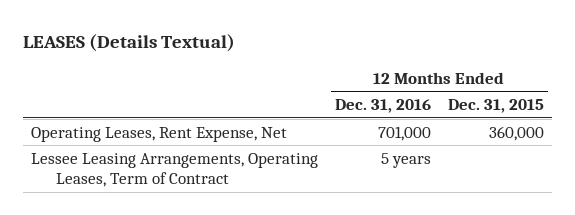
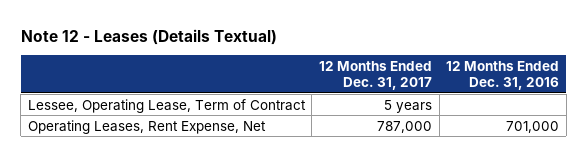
- LEASES (Details Textual)
+ Note 12 - Leases (Details Textual)
- | 12 Months Ended Dec. 31, 2016 | 12 Months Ended Dec. 31, 2015
+ | 12 Months Ended Dec. 31, 2017 | 12 Months Ended Dec. 31, 2016
+ Lessee, Operating Lease, Term of Contract | 5 years |
- Lessee Leasing Arrangements, Operating Leases, Term of Contract | 5 years |

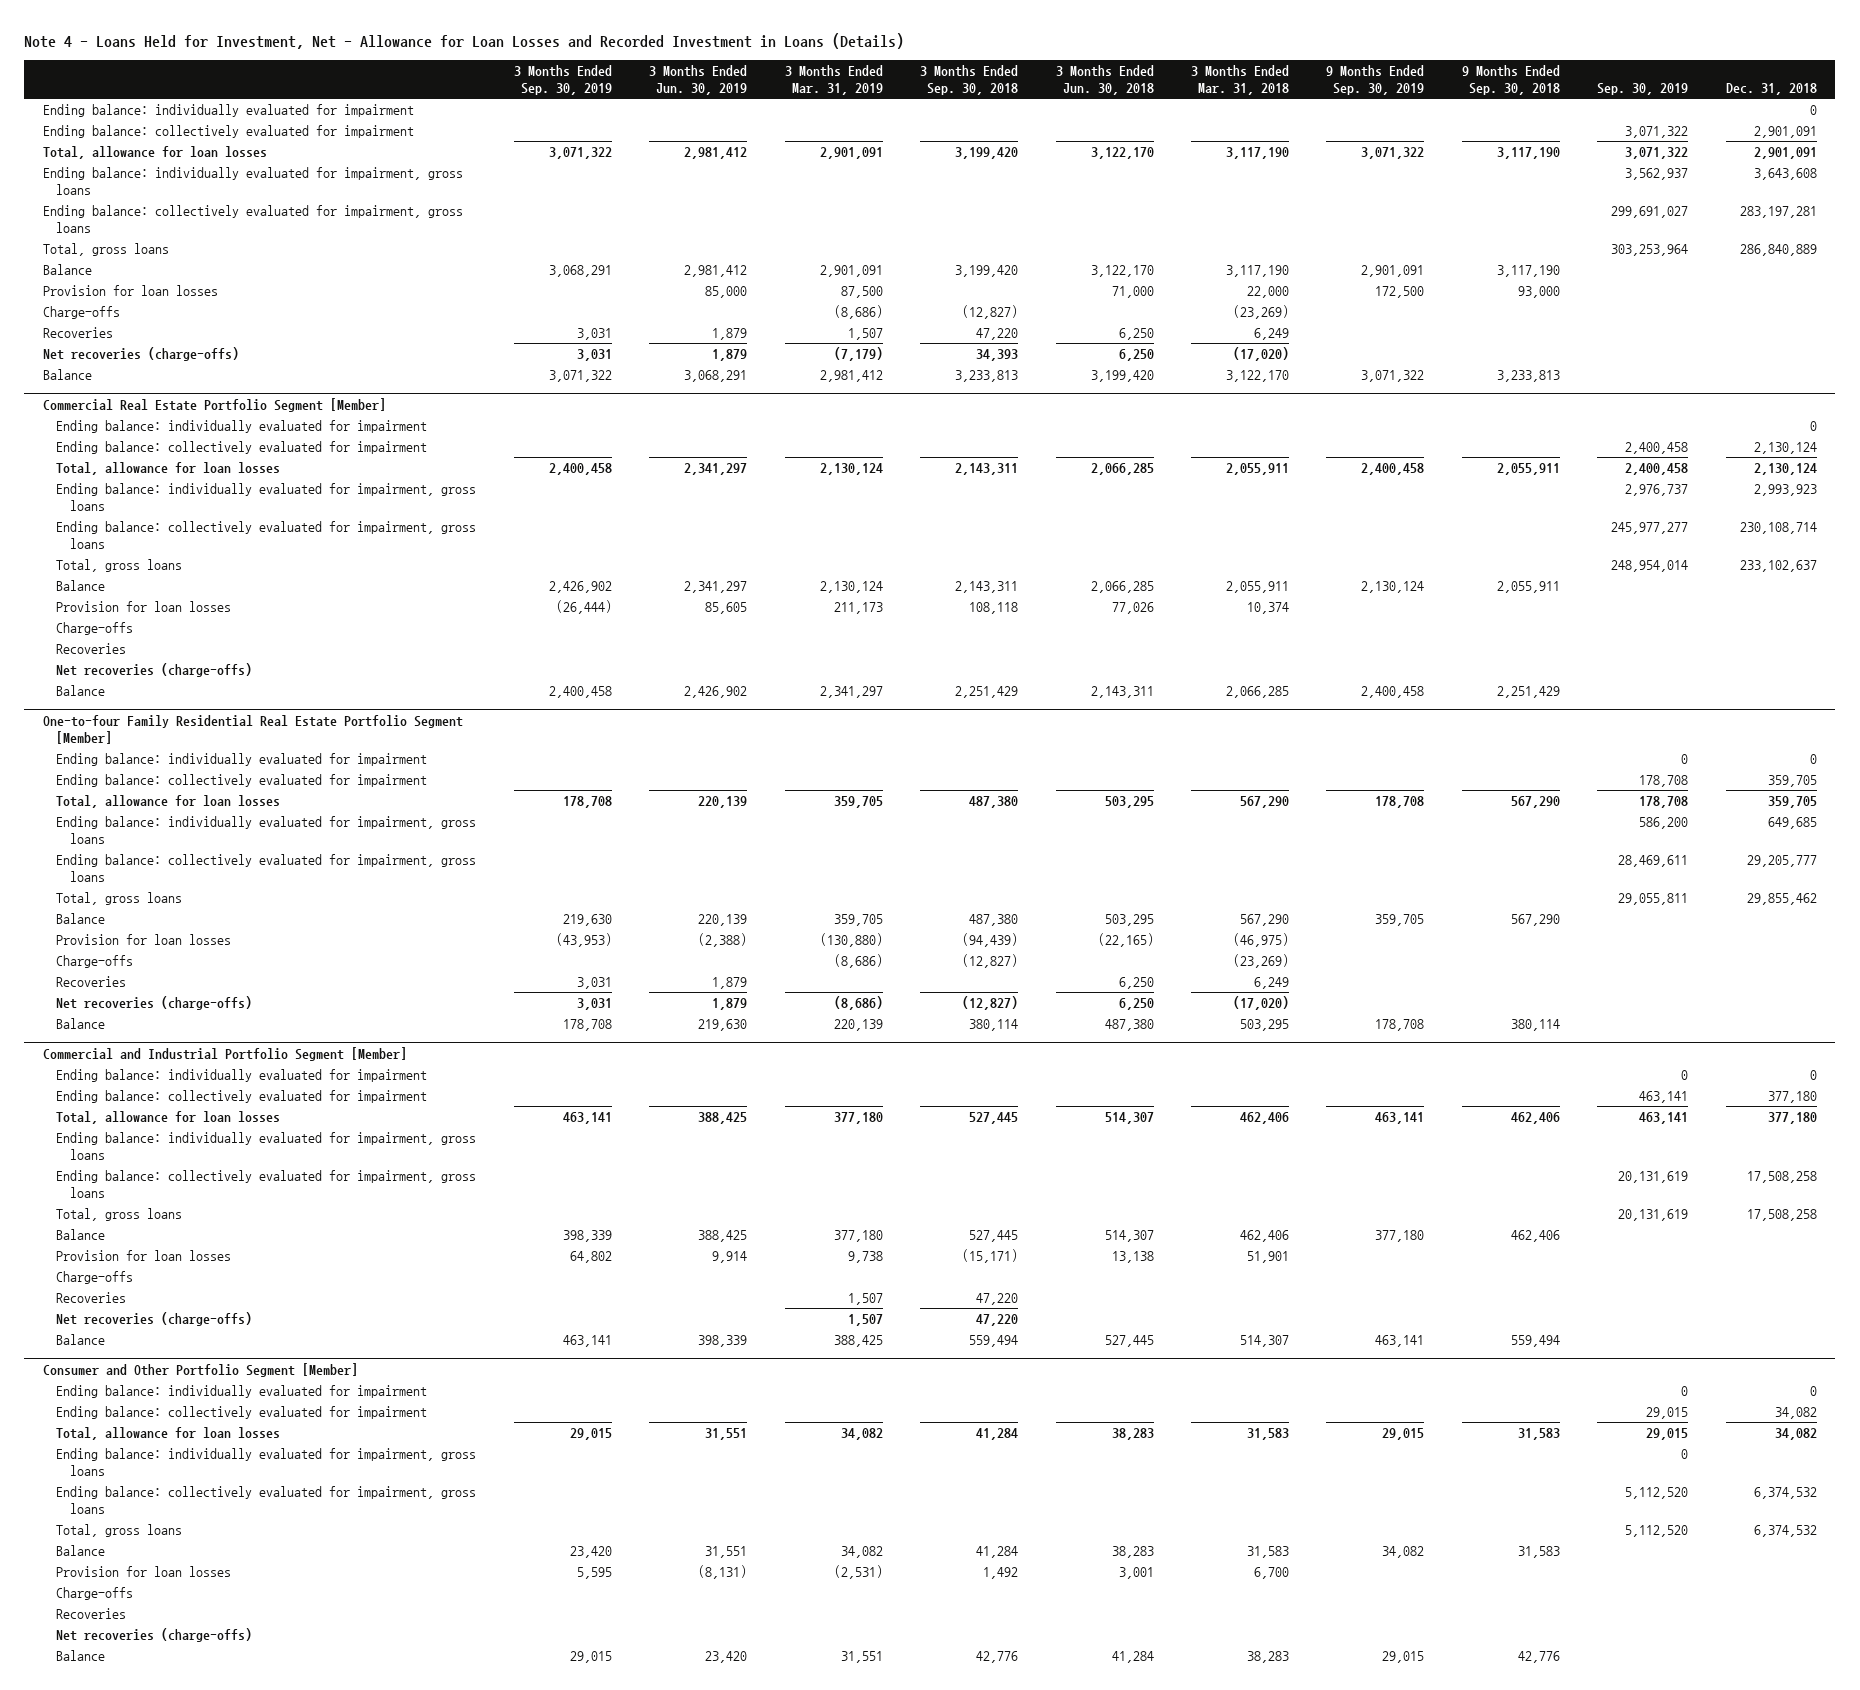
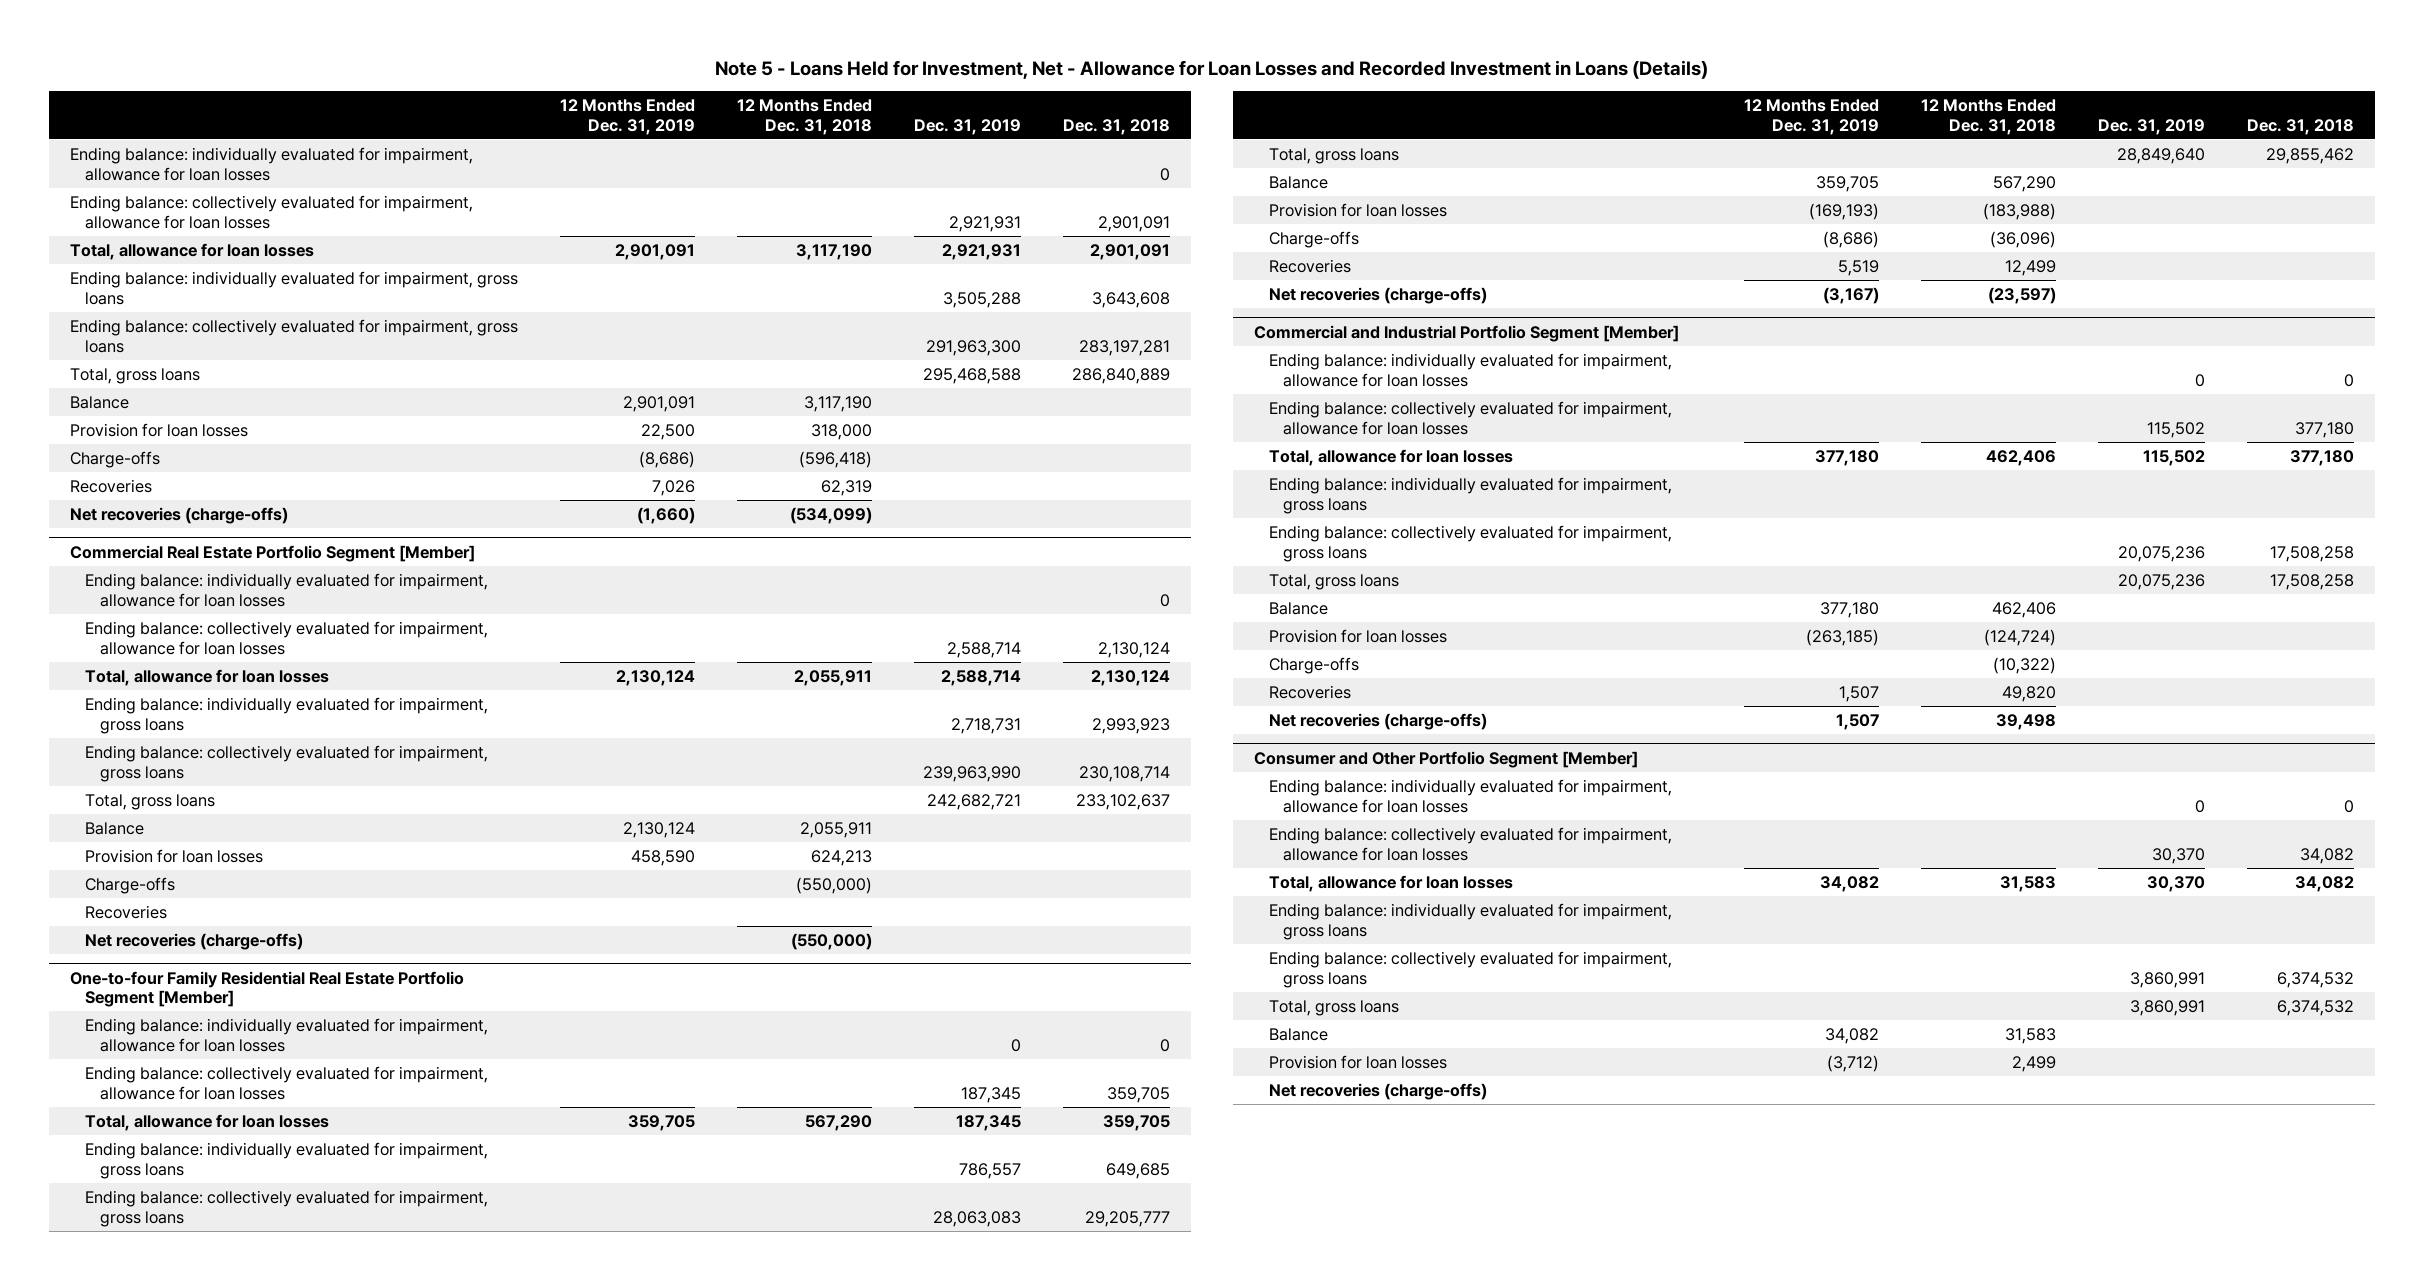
- Note 4 - Loans Held for Investment, Net - Allowance for Loan Losses and Recorded Investment in Loans (Details)
+ Note 5 - Loans Held for Investment, Net - Allowance for Loan Losses and Recorded Investment in Loans (Details)
- | 3 Months Ended Sep. 30, 2019 | 3 Months Ended Jun. 30, 2019 | 3 Months Ended Mar. 31, 2019 | 3 Months Ended Sep. 30, 2018 | 3 Months Ended Jun. 30, 2018 | 3 Months Ended Mar. 31, 2018 | 9 Months Ended Sep. 30, 2019 | 9 Months Ended Sep. 30, 2018 | Sep. 30, 2019 | Dec. 31, 2018
+ | 12 Months Ended Dec. 31, 2019 | 12 Months Ended Dec. 31, 2018 | Dec. 31, 2019 | Dec. 31, 2018
- Ending balance: individually evaluated for impairment | | | | | | | | | | 0
- Ending balance: collectively evaluated for impairment | | | | | | | | | 3,071,322 | 2,901,091
+ Ending balance: individually evaluated for impairment, allowance for loan losses | | | | 0
+ Ending balance: collectively evaluated for impairment, allowance for loan losses | | | 2,921,931 | 2,901,091
- Balance | 3,071,322 | 3,068,291 | 2,981,412 | 3,233,813 | 3,199,420 | 3,122,170 | 3,071,322 | 3,233,813 | |
@ Commercial Real Estate Portfolio Segment [Member]
- Ending balance: individually evaluated for impairment | | | | | | | | | | 0
- Ending balance: collectively evaluated for impairment | | | | | | | | | 2,400,458 | 2,130,124
+ Ending balance: individually evaluated for impairment, allowance for loan losses | | | | 0
+ Ending balance: collectively evaluated for impairment, allowance for loan losses | | | 2,588,714 | 2,130,124
- Balance | 2,400,458 | 2,426,902 | 2,341,297 | 2,251,429 | 2,143,311 | 2,066,285 | 2,400,458 | 2,251,429 | |
@ One-to-four Family Residential Real Estate Portfolio Segment [Member]
- Ending balance: individually evaluated for impairment | | | | | | | | | 0 | 0
- Ending balance: collectively evaluated for impairment | | | | | | | | | 178,708 | 359,705
+ Ending balance: individually evaluated for impairment, allowance for loan losses | | | 0 | 0
+ Ending balance: collectively evaluated for impairment, allowance for loan losses | | | 187,345 | 359,705
- Balance | 178,708 | 219,630 | 220,139 | 380,114 | 487,380 | 503,295 | 178,708 | 380,114 | |
@ Commercial and Industrial Portfolio Segment [Member]
- Ending balance: individually evaluated for impairment | | | | | | | | | 0 | 0
- Ending balance: collectively evaluated for impairment | | | | | | | | | 463,141 | 377,180
+ Ending balance: individually evaluated for impairment, allowance for loan losses | | | 0 | 0
+ Ending balance: collectively evaluated for impairment, allowance for loan losses | | | 115,502 | 377,180
- Balance | 463,141 | 398,339 | 388,425 | 559,494 | 527,445 | 514,307 | 463,141 | 559,494 | |
@ Consumer and Other Portfolio Segment [Member]
- Ending balance: individually evaluated for impairment | | | | | | | | | 0 | 0
- Ending balance: collectively evaluated for impairment | | | | | | | | | 29,015 | 34,082
+ Ending balance: individually evaluated for impairment, allowance for loan losses | | | 0 | 0
+ Ending balance: collectively evaluated for impairment, allowance for loan losses | | | 30,370 | 34,082
- Charge-offs
- Recoveries
- Balance | 29,015 | 23,420 | 31,551 | 42,776 | 41,284 | 38,283 | 29,015 | 42,776 | |

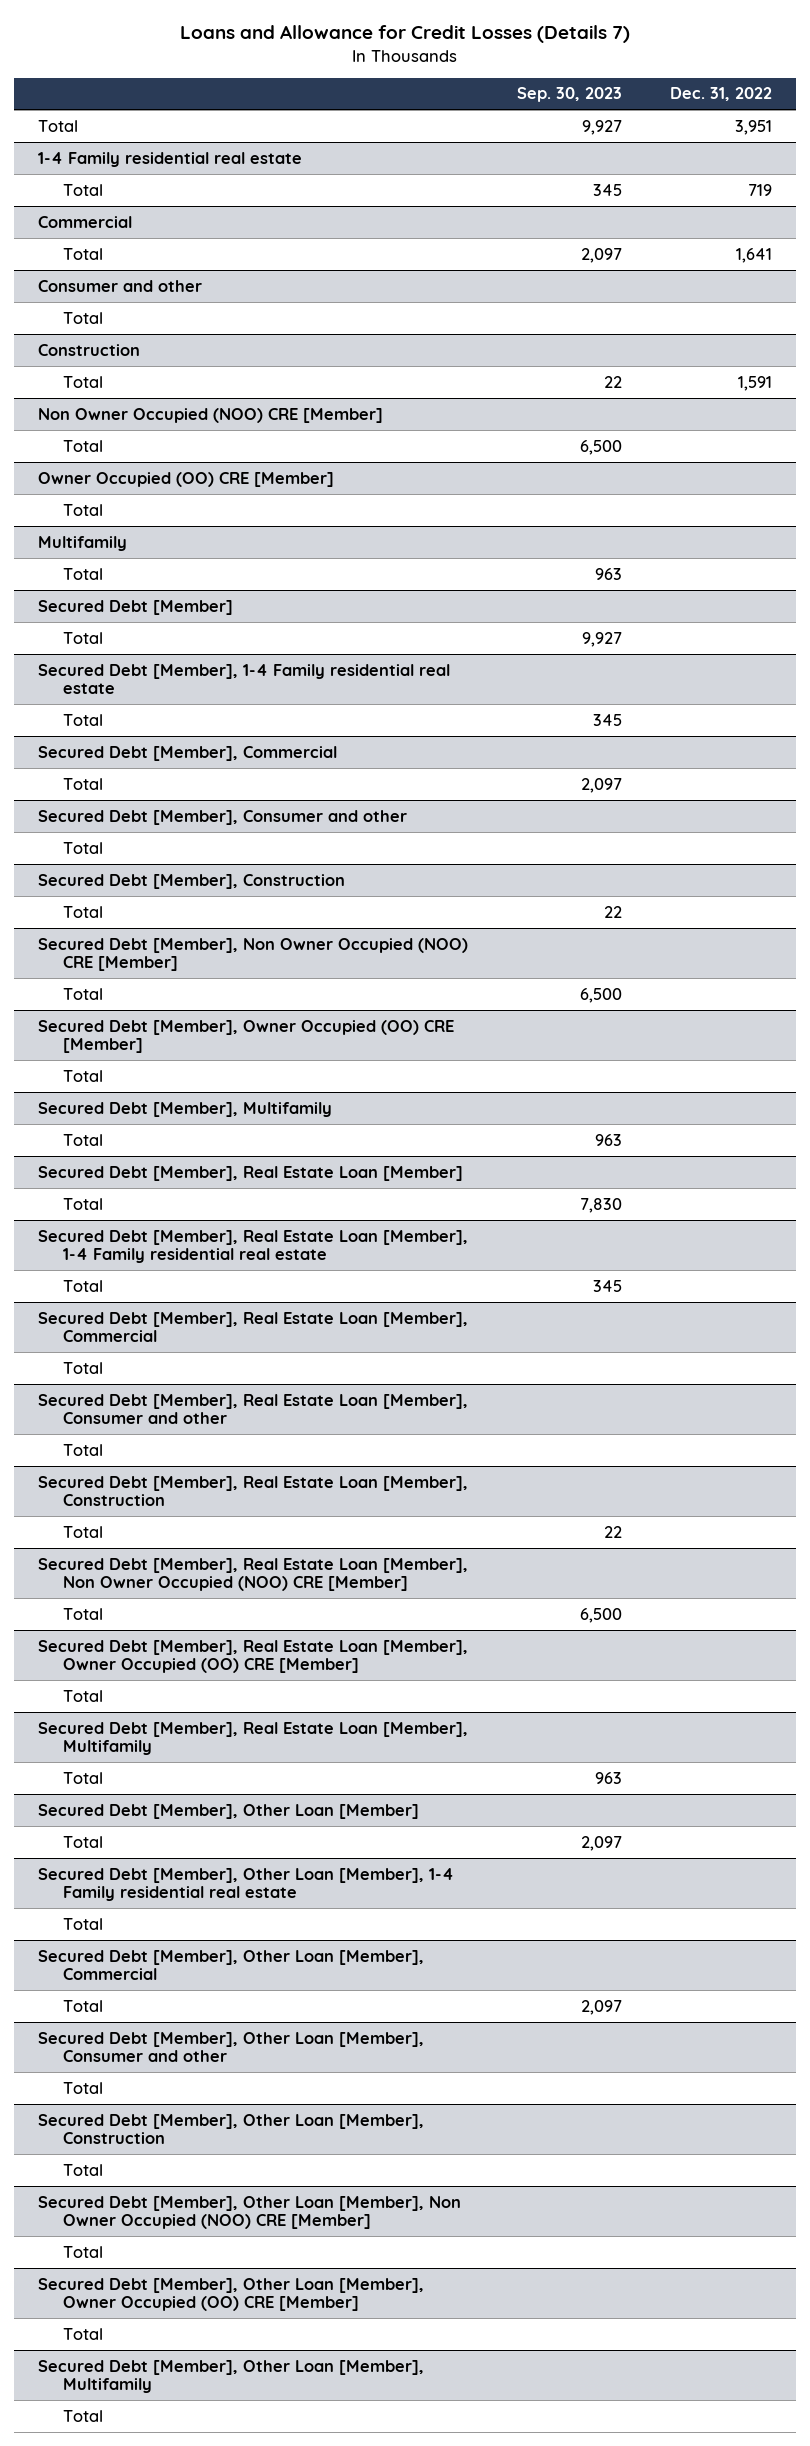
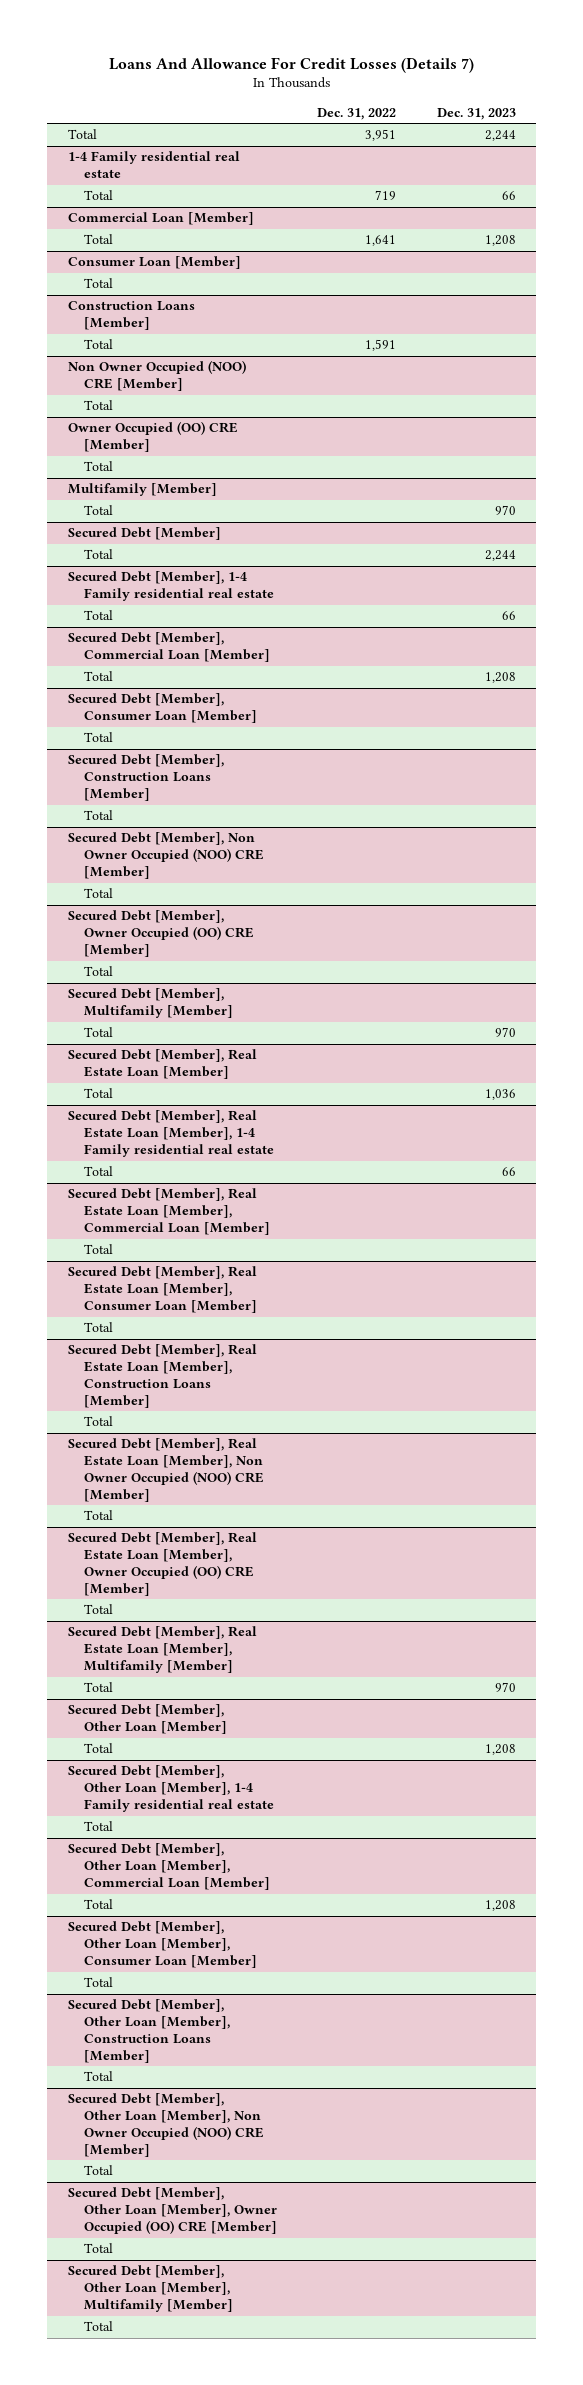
- Loans and Allowance for Credit Losses (Details 7)
+ Loans And Allowance For Credit Losses (Details 7)
- | Sep. 30, 2023 | Dec. 31, 2022
+ | Dec. 31, 2022 | Dec. 31, 2023
- Commercial
+ Commercial Loan [Member]
- Consumer and other
+ Consumer Loan [Member]
- Construction
+ Construction Loans [Member]
- Multifamily
+ Multifamily [Member]
- Secured Debt [Member], Commercial
+ Secured Debt [Member], Commercial Loan [Member]
- Secured Debt [Member], Consumer and other
+ Secured Debt [Member], Consumer Loan [Member]
- Secured Debt [Member], Construction
+ Secured Debt [Member], Construction Loans [Member]
- Secured Debt [Member], Multifamily
+ Secured Debt [Member], Multifamily [Member]
- Secured Debt [Member], Real Estate Loan [Member], Commercial
+ Secured Debt [Member], Real Estate Loan [Member], Commercial Loan [Member]
- Secured Debt [Member], Real Estate Loan [Member], Consumer and other
+ Secured Debt [Member], Real Estate Loan [Member], Consumer Loan [Member]
- Secured Debt [Member], Real Estate Loan [Member], Construction
+ Secured Debt [Member], Real Estate Loan [Member], Construction Loans [Member]
- Secured Debt [Member], Real Estate Loan [Member], Multifamily
+ Secured Debt [Member], Real Estate Loan [Member], Multifamily [Member]
- Secured Debt [Member], Other Loan [Member], Commercial
+ Secured Debt [Member], Other Loan [Member], Commercial Loan [Member]
- Secured Debt [Member], Other Loan [Member], Consumer and other
+ Secured Debt [Member], Other Loan [Member], Consumer Loan [Member]
- Secured Debt [Member], Other Loan [Member], Construction
+ Secured Debt [Member], Other Loan [Member], Construction Loans [Member]
- Secured Debt [Member], Other Loan [Member], Multifamily
+ Secured Debt [Member], Other Loan [Member], Multifamily [Member]

